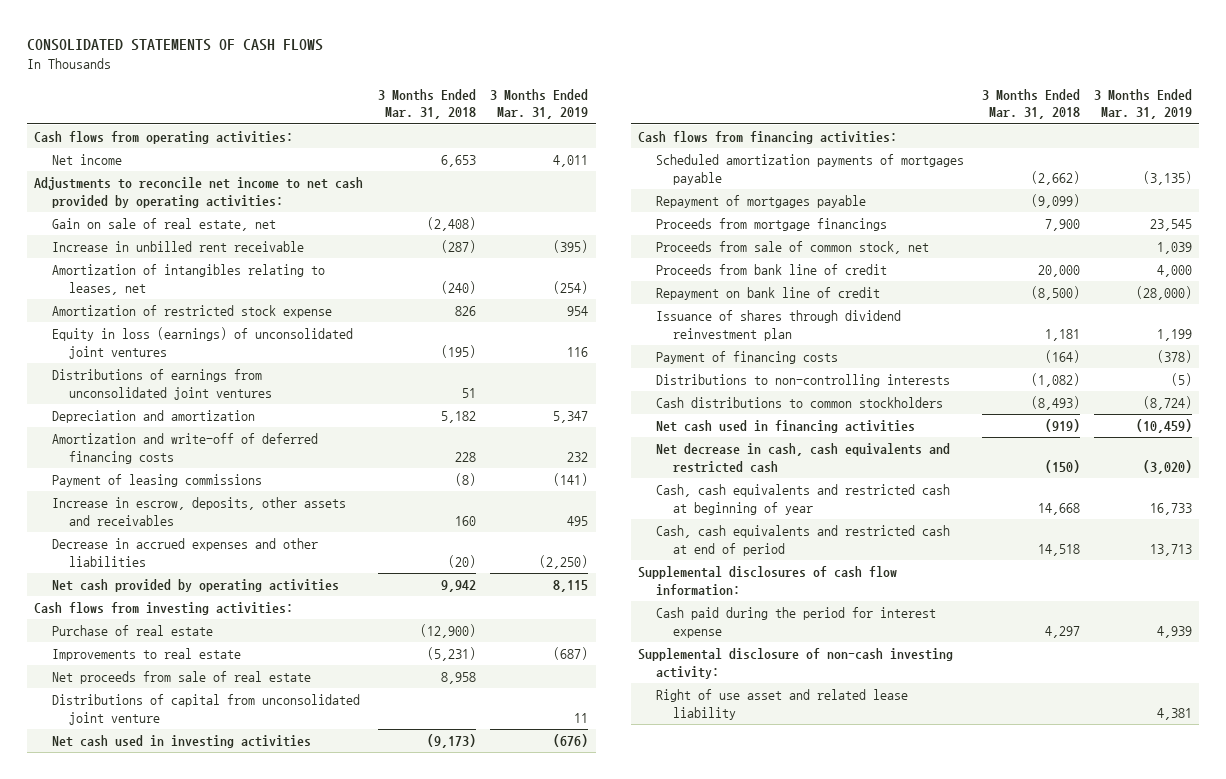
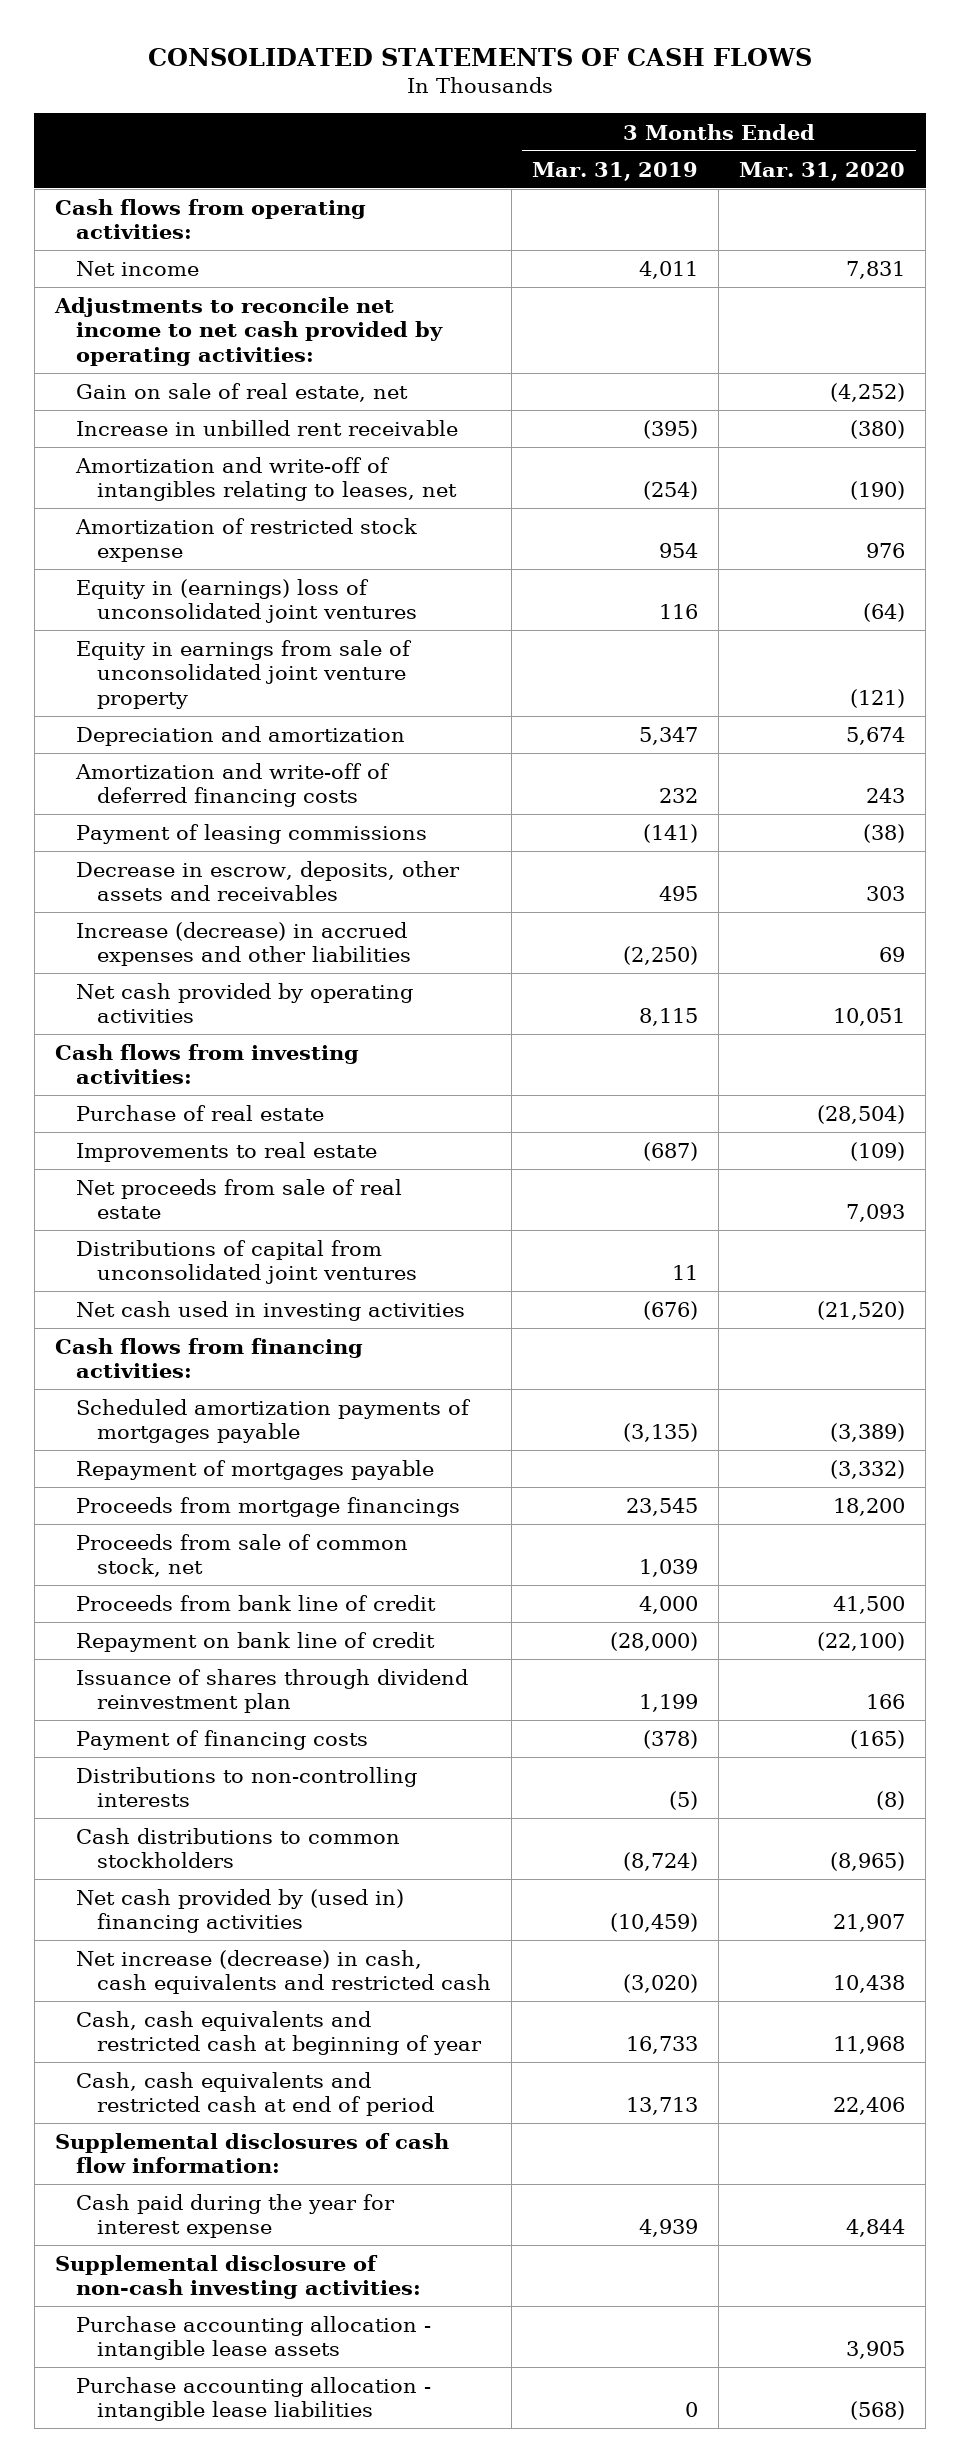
- | 3 Months Ended Mar. 31, 2018 | 3 Months Ended Mar. 31, 2019
+ | 3 Months Ended Mar. 31, 2019 | 3 Months Ended Mar. 31, 2020
- Amortization of intangibles relating to leases, net | (240) | (254)
+ Amortization and write-off of intangibles relating to leases, net | (254) | (190)
- Equity in loss (earnings) of unconsolidated joint ventures | (195) | 116
- Distributions of earnings from unconsolidated joint ventures | 51 |
+ Equity in (earnings) loss of unconsolidated joint ventures | 116 | (64)
+ Equity in earnings from sale of unconsolidated joint venture property | | (121)
- Increase in escrow, deposits, other assets and receivables | 160 | 495
- Decrease in accrued expenses and other liabilities | (20) | (2,250)
+ Decrease in escrow, deposits, other assets and receivables | 495 | 303
+ Increase (decrease) in accrued expenses and other liabilities | (2,250) | 69
- Distributions of capital from unconsolidated joint venture | | 11
+ Distributions of capital from unconsolidated joint ventures | 11 |
- Net cash used in financing activities | (919) | (10,459)
- Net decrease in cash, cash equivalents and restricted cash | (150) | (3,020)
+ Net cash provided by (used in) financing activities | (10,459) | 21,907
+ Net increase (decrease) in cash, cash equivalents and restricted cash | (3,020) | 10,438
- Cash paid during the period for interest expense | 4,297 | 4,939
- Supplemental disclosure of non-cash investing activity:
- Right of use asset and related lease liability | | 4,381
+ Cash paid during the year for interest expense | 4,939 | 4,844
+ Supplemental disclosure of non-cash investing activities:
+ Purchase accounting allocation - intangible lease assets | | 3,905
+ Purchase accounting allocation - intangible lease liabilities | 0 | (568)

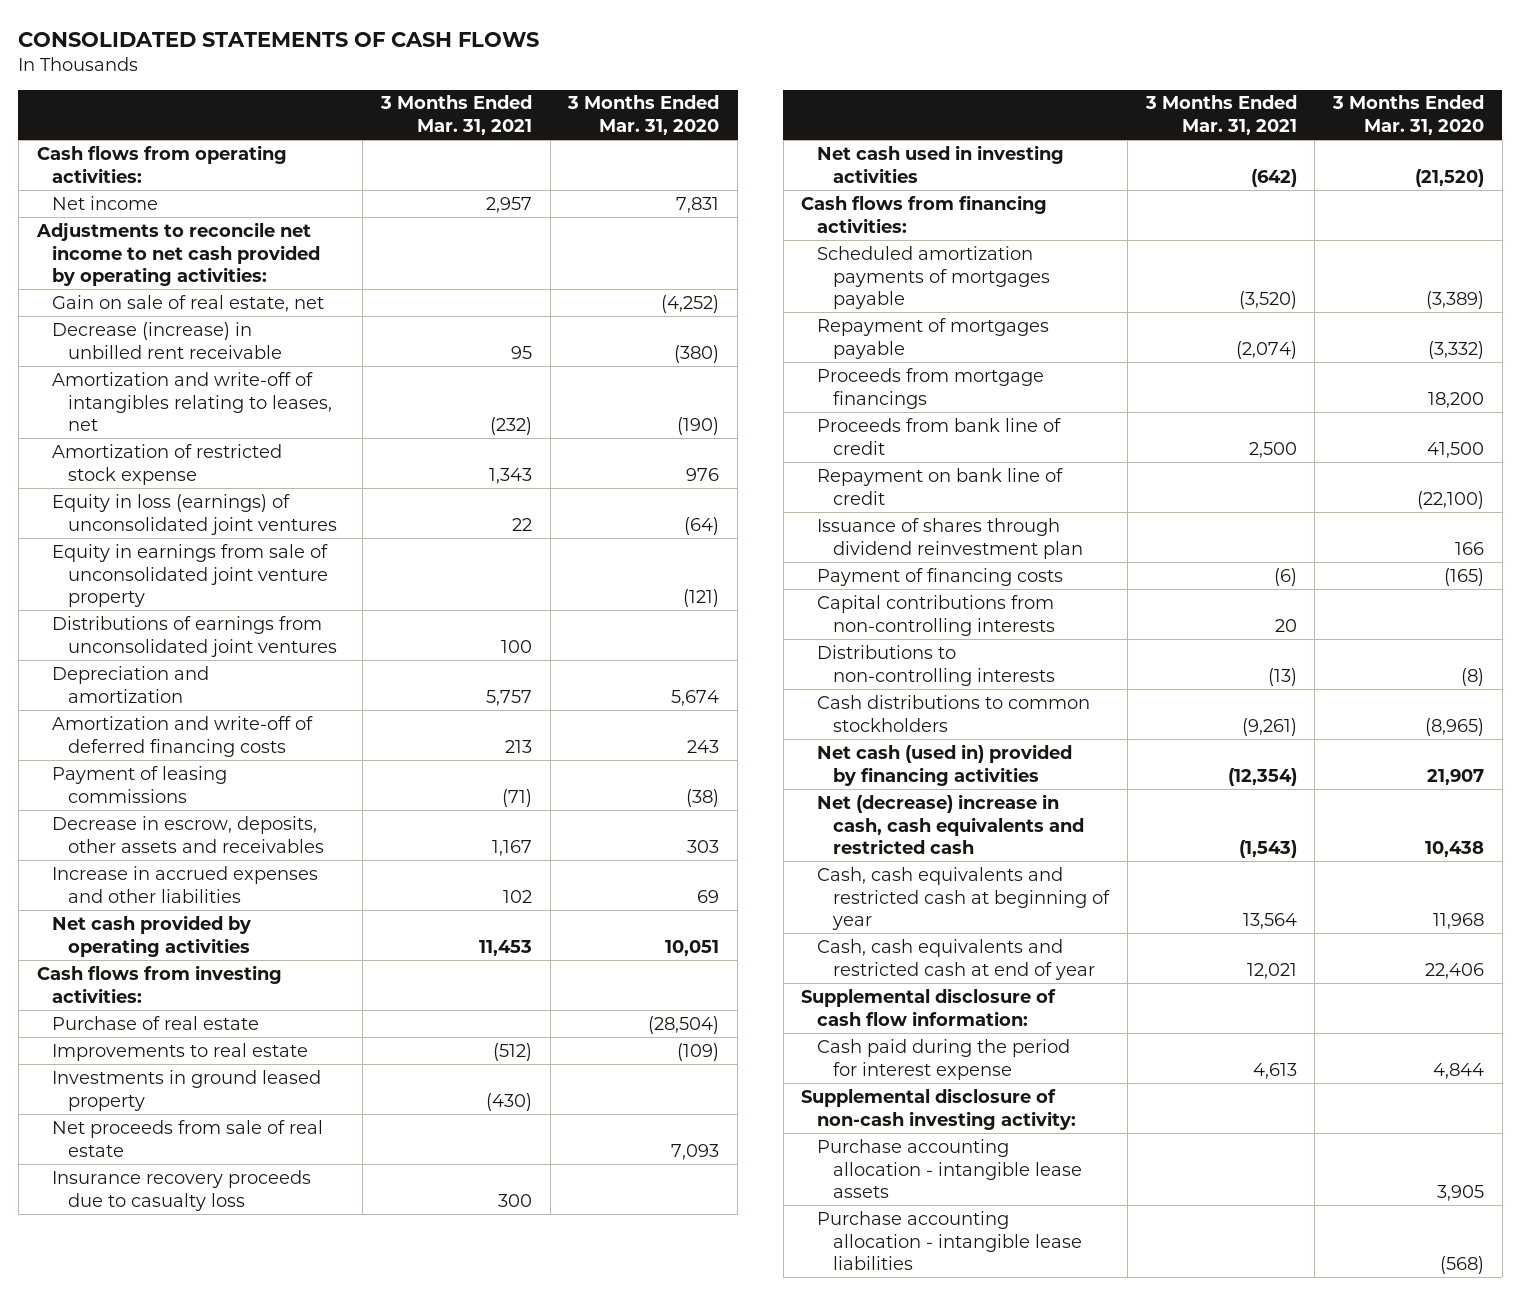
- | 3 Months Ended Mar. 31, 2019 | 3 Months Ended Mar. 31, 2020
+ | 3 Months Ended Mar. 31, 2021 | 3 Months Ended Mar. 31, 2020
- Increase in unbilled rent receivable | (395) | (380)
+ Decrease (increase) in unbilled rent receivable | 95 | (380)
- Equity in (earnings) loss of unconsolidated joint ventures | 116 | (64)
+ Equity in loss (earnings) of unconsolidated joint ventures | 22 | (64)
+ Distributions of earnings from unconsolidated joint ventures | 100 |
- Increase (decrease) in accrued expenses and other liabilities | (2,250) | 69
+ Increase in accrued expenses and other liabilities | 102 | 69
+ Investments in ground leased property | (430) |
- Distributions of capital from unconsolidated joint ventures | 11 |
+ Insurance recovery proceeds due to casualty loss | 300 |
- Proceeds from sale of common stock, net | 1,039 |
+ Capital contributions from non-controlling interests | 20 |
- Net cash provided by (used in) financing activities | (10,459) | 21,907
- Net increase (decrease) in cash, cash equivalents and restricted cash | (3,020) | 10,438
+ Net cash (used in) provided by financing activities | (12,354) | 21,907
+ Net (decrease) increase in cash, cash equivalents and restricted cash | (1,543) | 10,438
- Cash, cash equivalents and restricted cash at end of period | 13,713 | 22,406
- Supplemental disclosures of cash flow information:
- Cash paid during the year for interest expense | 4,939 | 4,844
- Supplemental disclosure of non-cash investing activities:
+ Cash, cash equivalents and restricted cash at end of year | 12,021 | 22,406
+ Supplemental disclosure of cash flow information:
+ Cash paid during the period for interest expense | 4,613 | 4,844
+ Supplemental disclosure of non-cash investing activity:

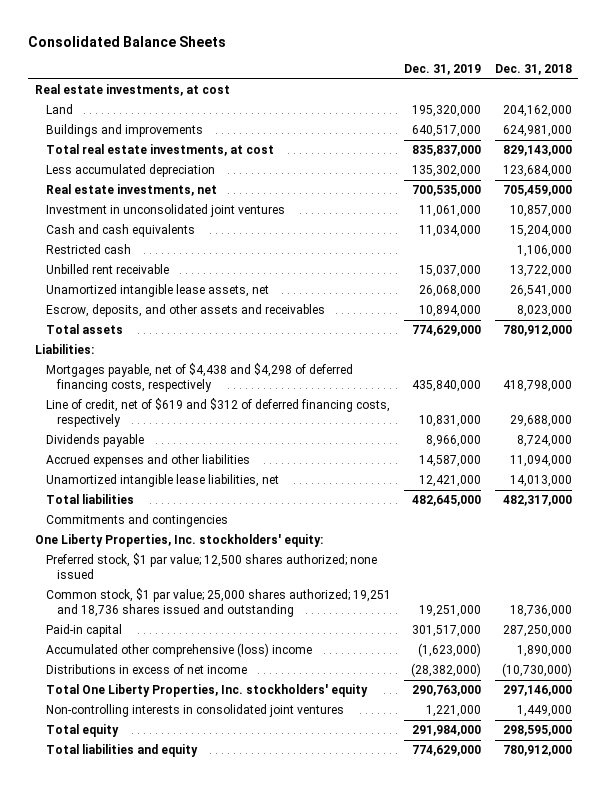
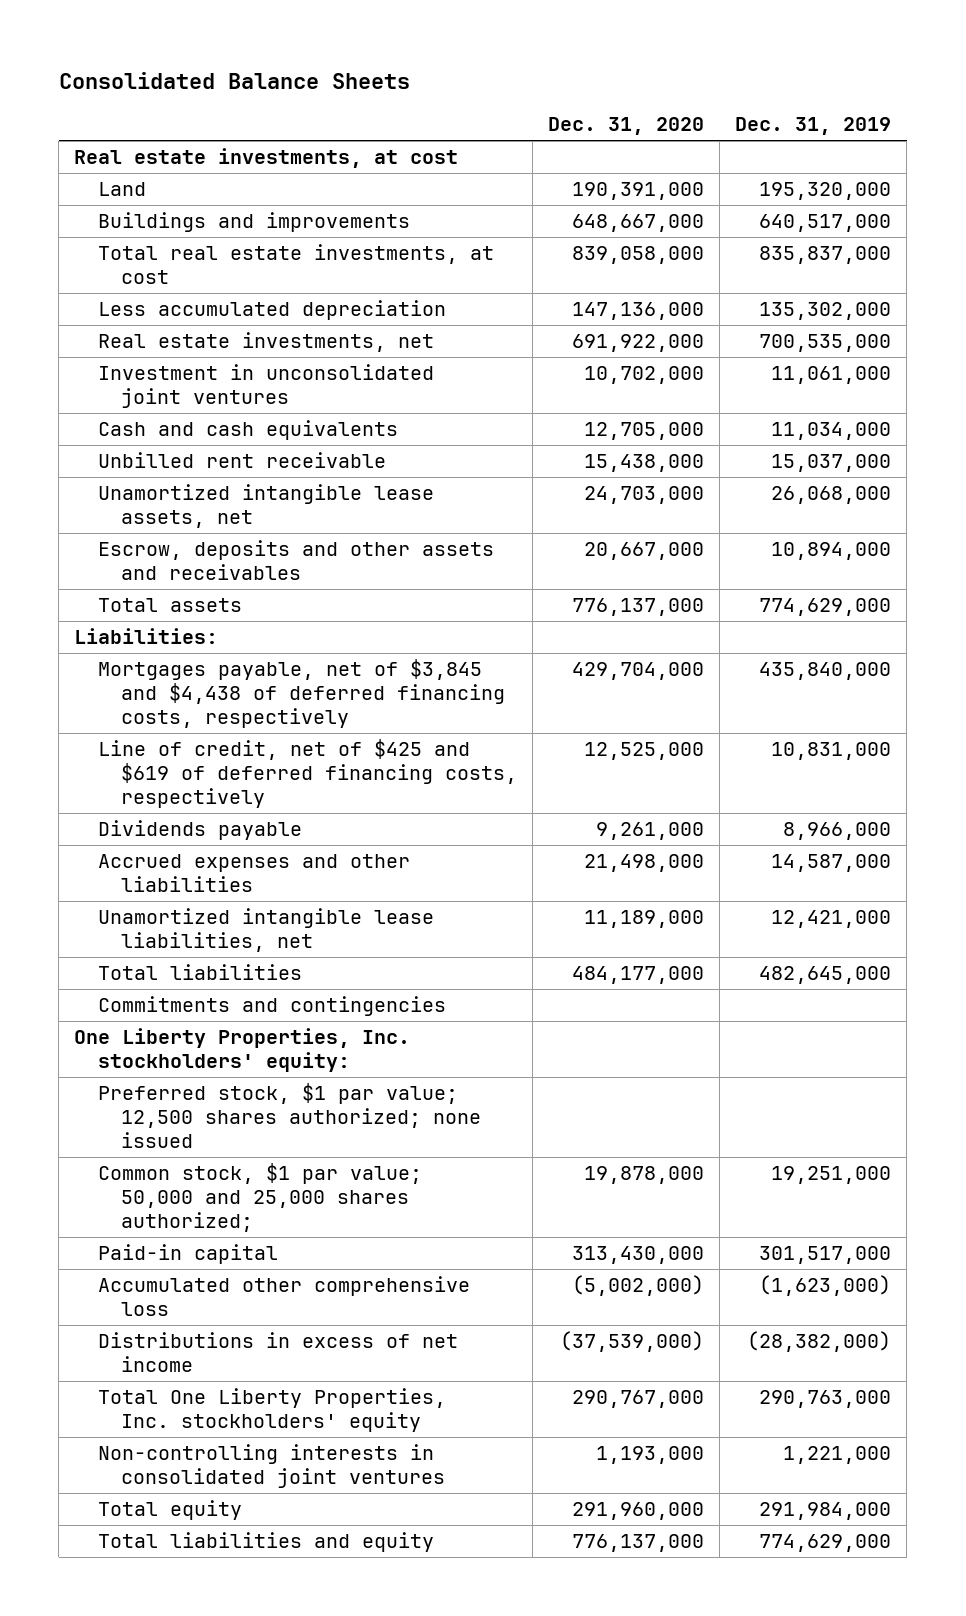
- | Dec. 31, 2019 | Dec. 31, 2018
+ | Dec. 31, 2020 | Dec. 31, 2019
- Restricted cash | | 1,106,000
- Escrow, deposits, and other assets and receivables | 10,894,000 | 8,023,000
+ Escrow, deposits and other assets and receivables | 20,667,000 | 10,894,000
- Mortgages payable, net of $4,438 and $4,298 of deferred financing costs, respectively | 435,840,000 | 418,798,000
- Line of credit, net of $619 and $312 of deferred financing costs, respectively | 10,831,000 | 29,688,000
+ Mortgages payable, net of $3,845 and $4,438 of deferred financing costs, respectively | 429,704,000 | 435,840,000
+ Line of credit, net of $425 and $619 of deferred financing costs, respectively | 12,525,000 | 10,831,000
- Common stock, $1 par value; 25,000 shares authorized; 19,251 and 18,736 shares issued and outstanding | 19,251,000 | 18,736,000
+ Common stock, $1 par value; 50,000 and 25,000 shares authorized; | 19,878,000 | 19,251,000
- Accumulated other comprehensive (loss) income | (1,623,000) | 1,890,000
+ Accumulated other comprehensive loss | (5,002,000) | (1,623,000)

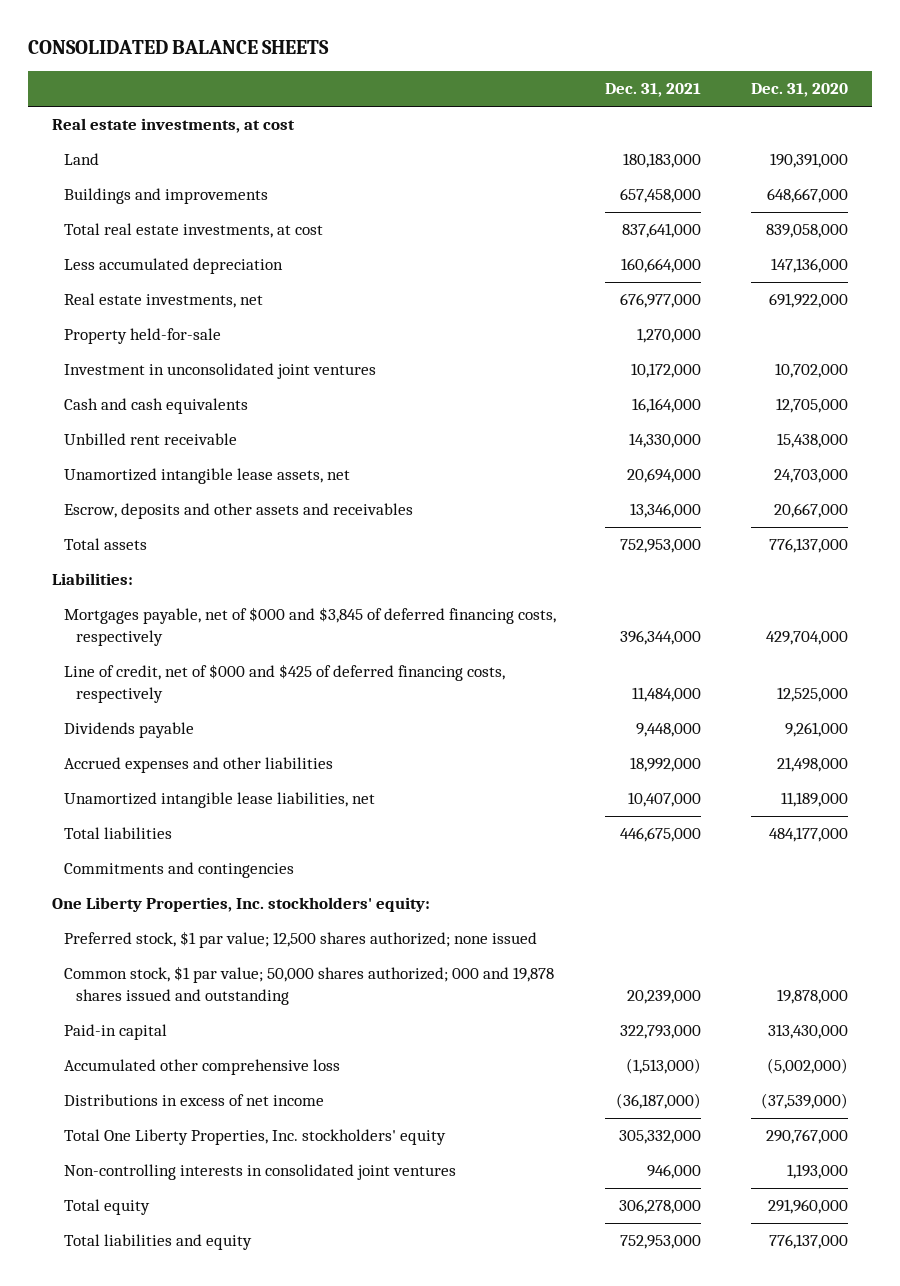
- Consolidated Balance Sheets
+ CONSOLIDATED BALANCE SHEETS
- | Dec. 31, 2020 | Dec. 31, 2019
+ | Dec. 31, 2021 | Dec. 31, 2020
+ Property held-for-sale | 1,270,000 |
- Mortgages payable, net of $3,845 and $4,438 of deferred financing costs, respectively | 429,704,000 | 435,840,000
- Line of credit, net of $425 and $619 of deferred financing costs, respectively | 12,525,000 | 10,831,000
+ Mortgages payable, net of $000 and $3,845 of deferred financing costs, respectively | 396,344,000 | 429,704,000
+ Line of credit, net of $000 and $425 of deferred financing costs, respectively | 11,484,000 | 12,525,000
- Common stock, $1 par value; 50,000 and 25,000 shares authorized; | 19,878,000 | 19,251,000
+ Common stock, $1 par value; 50,000 shares authorized; 000 and 19,878 shares issued and outstanding | 20,239,000 | 19,878,000

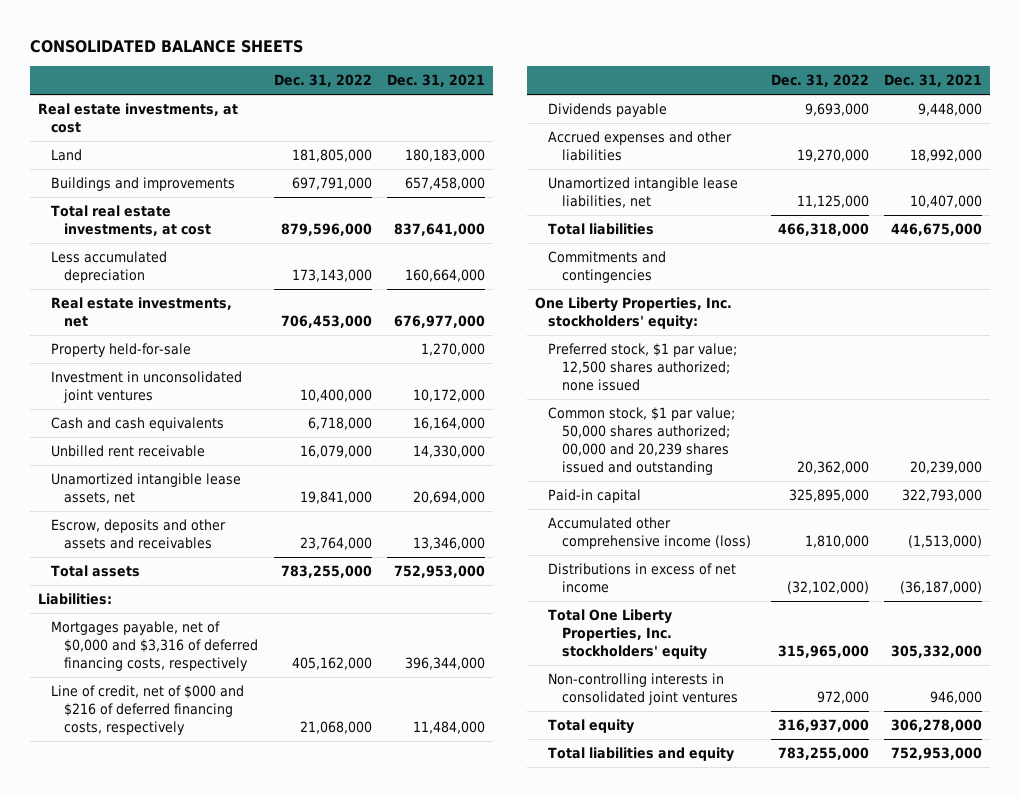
- | Dec. 31, 2021 | Dec. 31, 2020
+ | Dec. 31, 2022 | Dec. 31, 2021
- Mortgages payable, net of $000 and $3,845 of deferred financing costs, respectively | 396,344,000 | 429,704,000
- Line of credit, net of $000 and $425 of deferred financing costs, respectively | 11,484,000 | 12,525,000
+ Mortgages payable, net of $0,000 and $3,316 of deferred financing costs, respectively | 405,162,000 | 396,344,000
+ Line of credit, net of $000 and $216 of deferred financing costs, respectively | 21,068,000 | 11,484,000
- Common stock, $1 par value; 50,000 shares authorized; 000 and 19,878 shares issued and outstanding | 20,239,000 | 19,878,000
+ Common stock, $1 par value; 50,000 shares authorized; 00,000 and 20,239 shares issued and outstanding | 20,362,000 | 20,239,000
- Accumulated other comprehensive loss | (1,513,000) | (5,002,000)
+ Accumulated other comprehensive income (loss) | 1,810,000 | (1,513,000)

